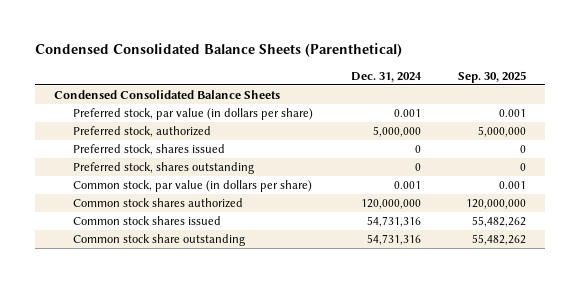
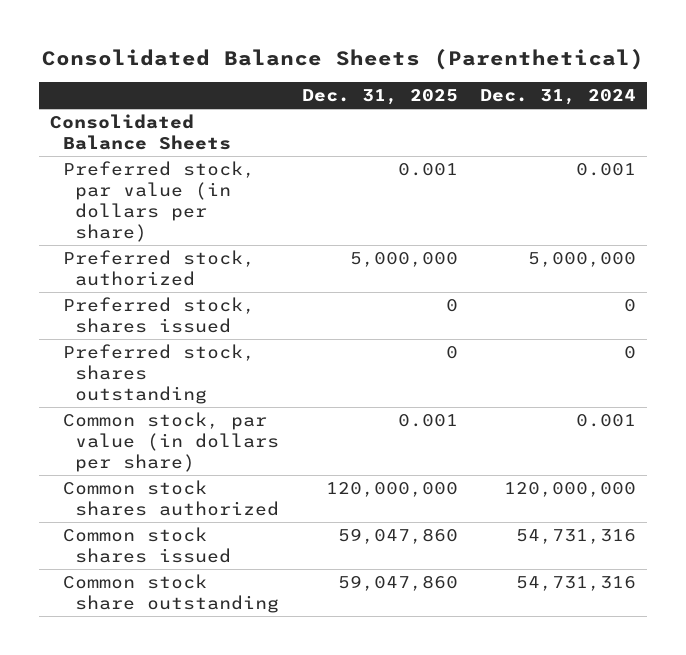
- Condensed Consolidated Balance Sheets (Parenthetical)
+ Consolidated Balance Sheets (Parenthetical)
- | Dec. 31, 2024 | Sep. 30, 2025
+ | Dec. 31, 2025 | Dec. 31, 2024
- Condensed Consolidated Balance Sheets
+ Consolidated Balance Sheets

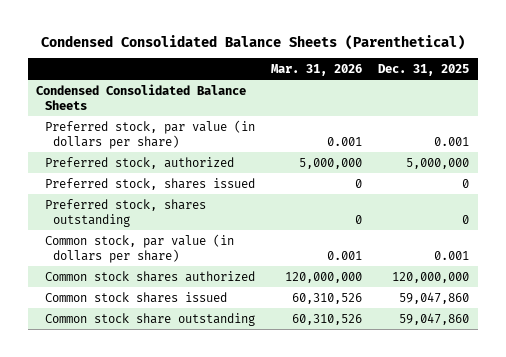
- Consolidated Balance Sheets (Parenthetical)
+ Condensed Consolidated Balance Sheets (Parenthetical)
- | Dec. 31, 2025 | Dec. 31, 2024
+ | Mar. 31, 2026 | Dec. 31, 2025
- Consolidated Balance Sheets
+ Condensed Consolidated Balance Sheets

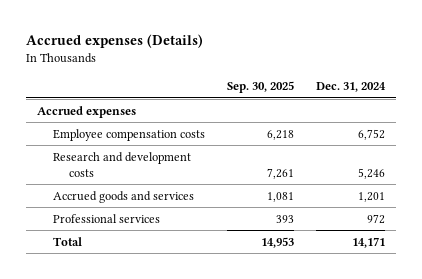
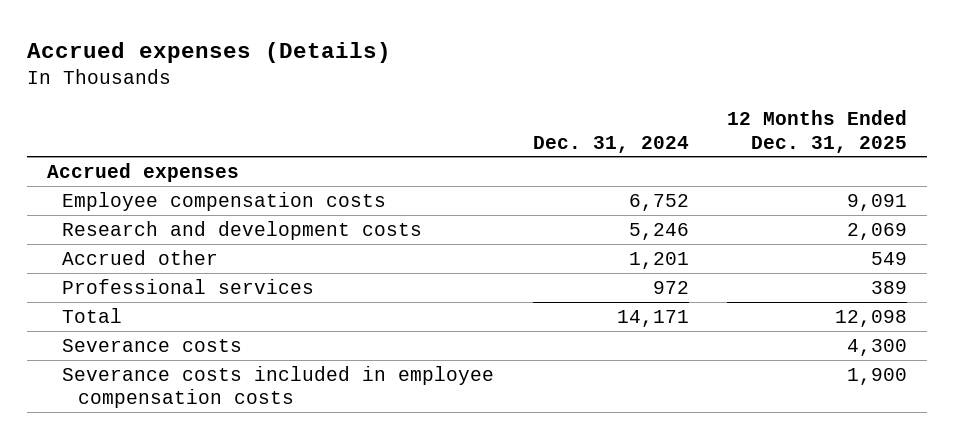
- | Sep. 30, 2025 | Dec. 31, 2024
+ | Dec. 31, 2024 | 12 Months Ended Dec. 31, 2025
- Accrued goods and services | 1,081 | 1,201
+ Accrued other | 1,201 | 549
+ Severance costs | | 4,300
+ Severance costs included in employee compensation costs | | 1,900

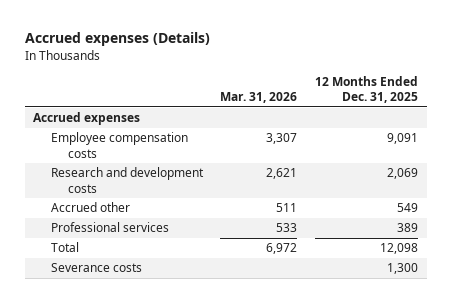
- | Dec. 31, 2024 | 12 Months Ended Dec. 31, 2025
+ | Mar. 31, 2026 | 12 Months Ended Dec. 31, 2025
- Severance costs | | 4,300
- Severance costs included in employee compensation costs | | 1,900
+ Severance costs | | 1,300

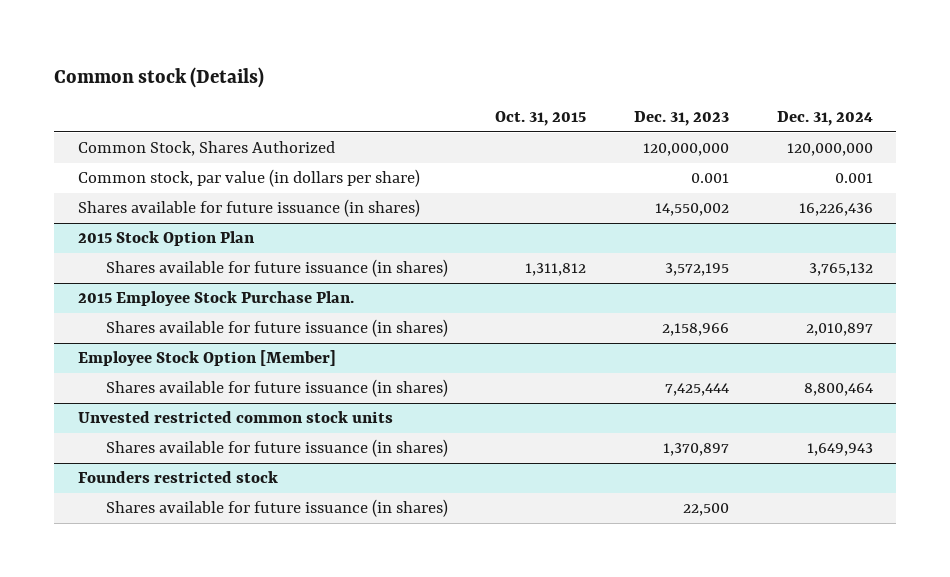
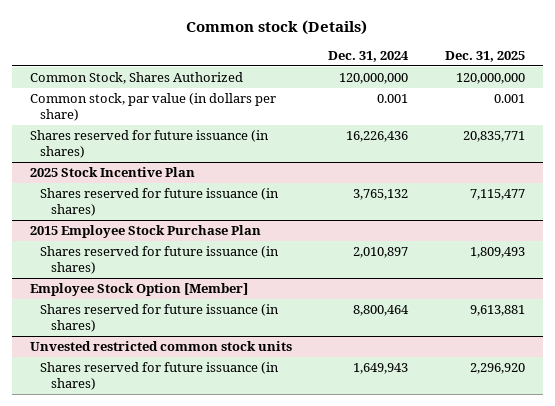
- | Oct. 31, 2015 | Dec. 31, 2023 | Dec. 31, 2024
+ | Dec. 31, 2024 | Dec. 31, 2025
- Shares available for future issuance (in shares) | | 14,550,002 | 16,226,436
- 2015 Stock Option Plan
- Shares available for future issuance (in shares) | 1,311,812 | 3,572,195 | 3,765,132
- 2015 Employee Stock Purchase Plan.
- Shares available for future issuance (in shares) | | 2,158,966 | 2,010,897
+ Shares reserved for future issuance (in shares) | 16,226,436 | 20,835,771
+ 2025 Stock Incentive Plan
+ Shares reserved for future issuance (in shares) | 3,765,132 | 7,115,477
+ 2015 Employee Stock Purchase Plan
+ Shares reserved for future issuance (in shares) | 2,010,897 | 1,809,493
@ Employee Stock Option [Member]
- Shares available for future issuance (in shares) | | 7,425,444 | 8,800,464
+ Shares reserved for future issuance (in shares) | 8,800,464 | 9,613,881
@ Unvested restricted common stock units
- Shares available for future issuance (in shares) | | 1,370,897 | 1,649,943
- Founders restricted stock
- Shares available for future issuance (in shares) | | 22,500 |
@ Unvested restricted common stock units
+ Shares reserved for future issuance (in shares) | 1,649,943 | 2,296,920

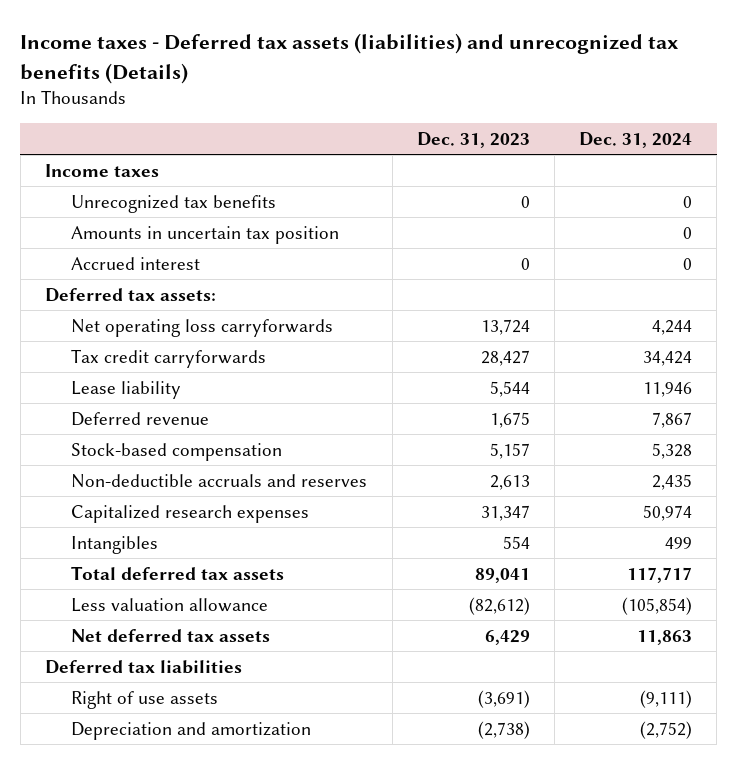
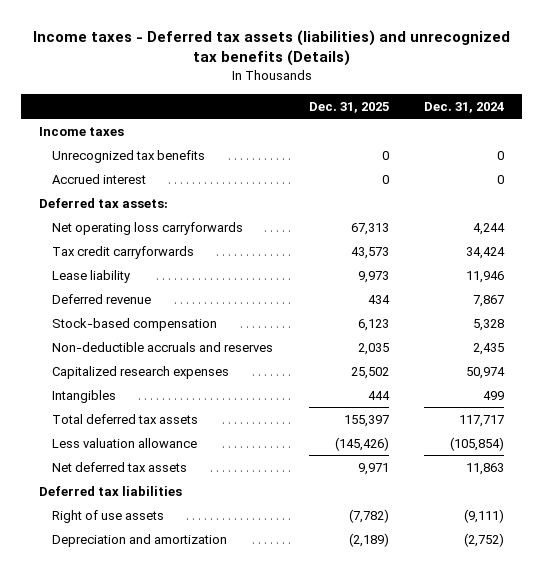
- | Dec. 31, 2023 | Dec. 31, 2024
+ | Dec. 31, 2025 | Dec. 31, 2024
- Amounts in uncertain tax position | | 0

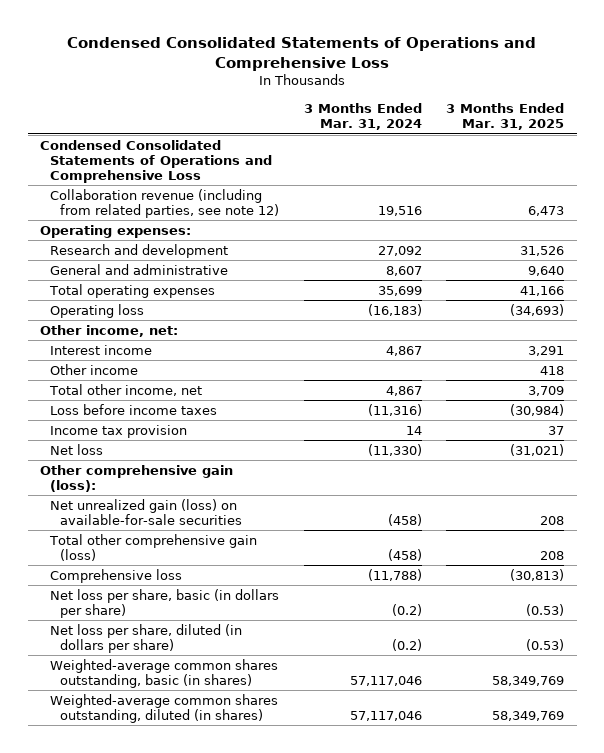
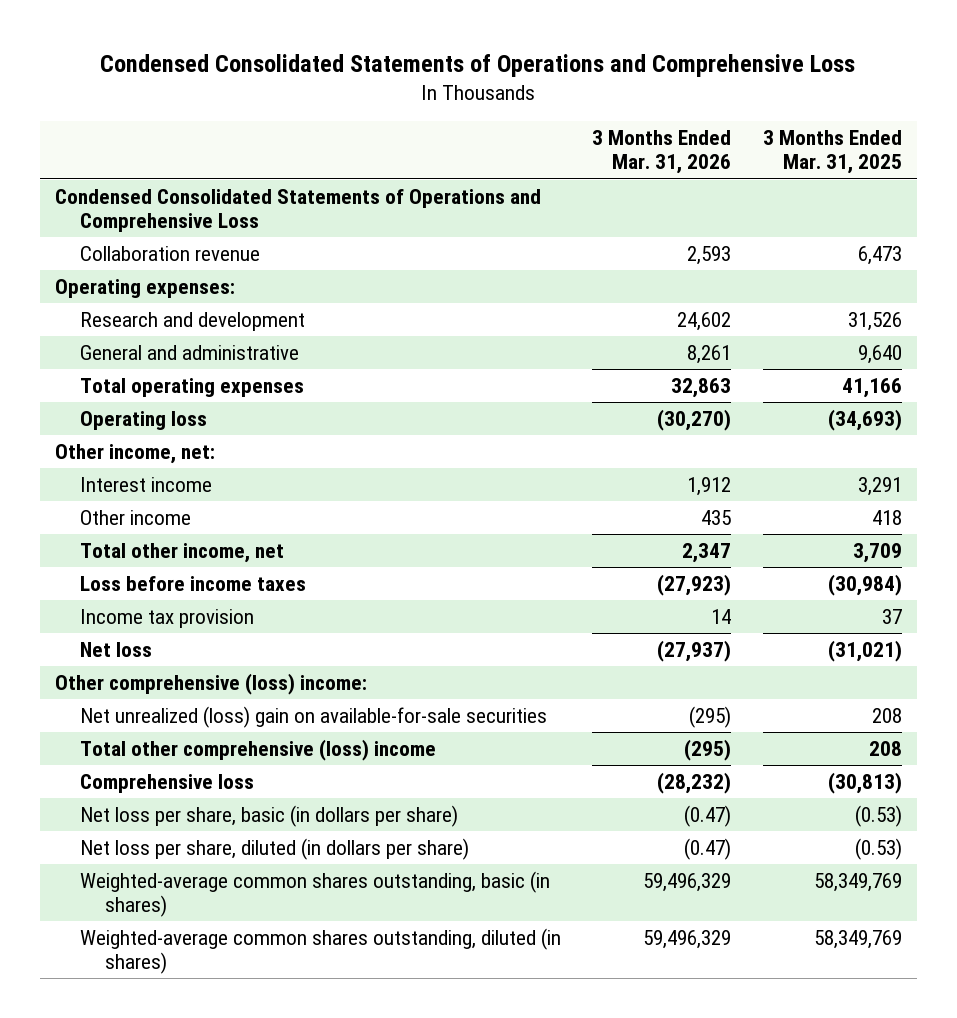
- | 3 Months Ended Mar. 31, 2024 | 3 Months Ended Mar. 31, 2025
+ | 3 Months Ended Mar. 31, 2026 | 3 Months Ended Mar. 31, 2025
- Collaboration revenue (including from related parties, see note 12) | 19,516 | 6,473
+ Collaboration revenue | 2,593 | 6,473
- Other comprehensive gain (loss):
- Net unrealized gain (loss) on available-for-sale securities | (458) | 208
- Total other comprehensive gain (loss) | (458) | 208
+ Other comprehensive (loss) income:
+ Net unrealized (loss) gain on available-for-sale securities | (295) | 208
+ Total other comprehensive (loss) income | (295) | 208

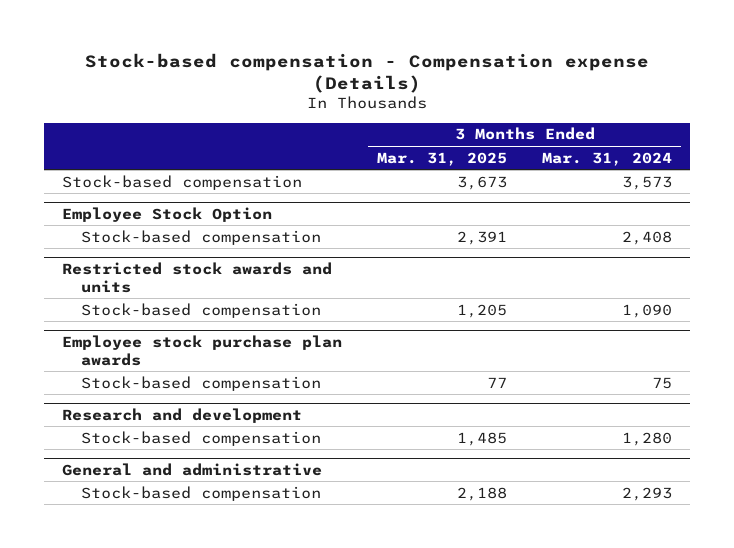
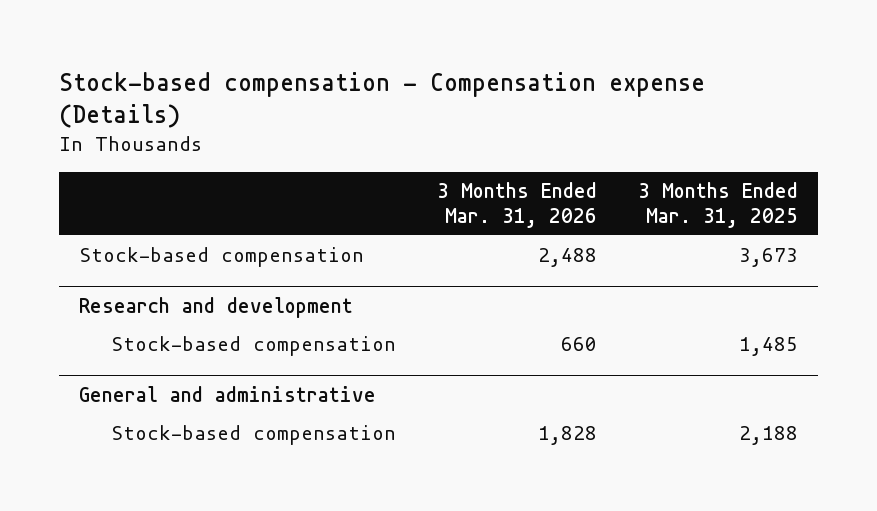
- | 3 Months Ended Mar. 31, 2025 | 3 Months Ended Mar. 31, 2024
+ | 3 Months Ended Mar. 31, 2026 | 3 Months Ended Mar. 31, 2025
- Employee Stock Option
- Stock-based compensation | 2,391 | 2,408
- Restricted stock awards and units
- Stock-based compensation | 1,205 | 1,090
- Employee stock purchase plan awards
- Stock-based compensation | 77 | 75

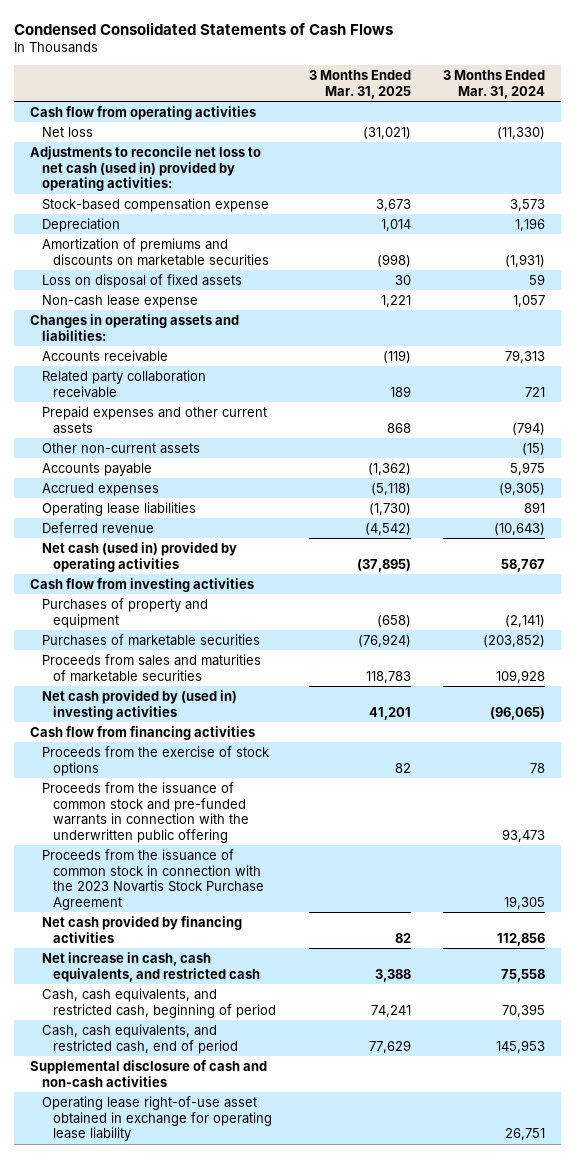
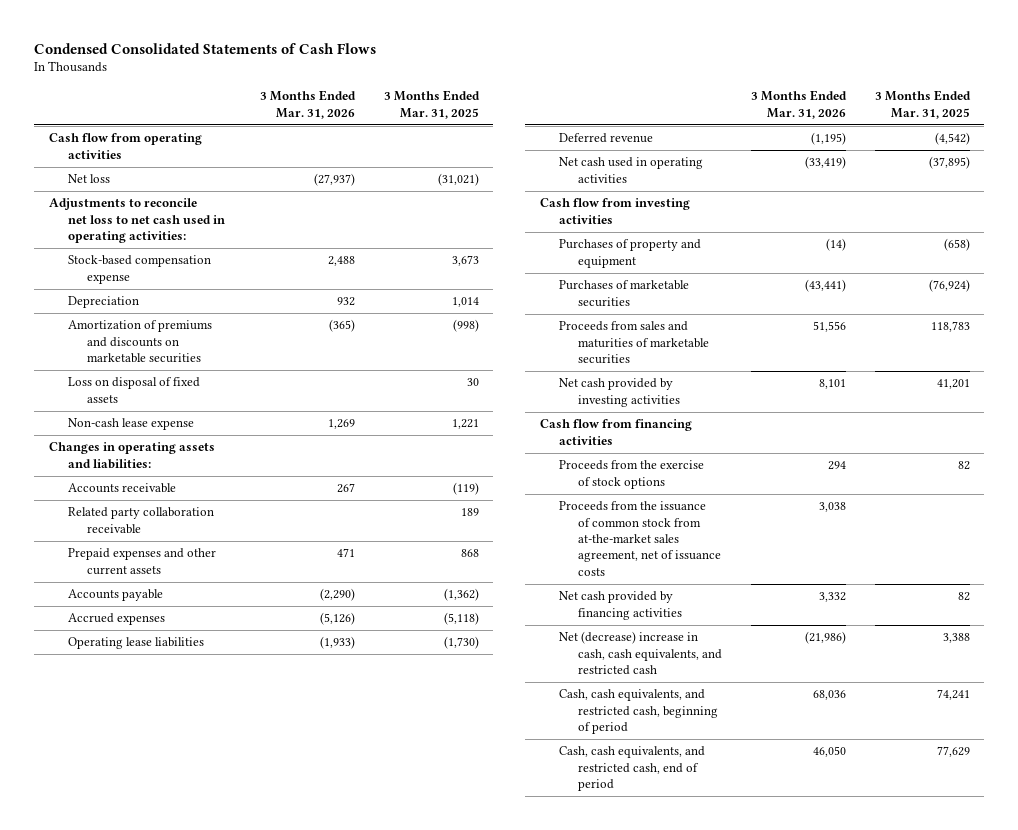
- | 3 Months Ended Mar. 31, 2025 | 3 Months Ended Mar. 31, 2024
+ | 3 Months Ended Mar. 31, 2026 | 3 Months Ended Mar. 31, 2025
- Adjustments to reconcile net loss to net cash (used in) provided by operating activities:
+ Adjustments to reconcile net loss to net cash used in operating activities:
- Other non-current assets | | (15)
- Net cash (used in) provided by operating activities | (37,895) | 58,767
+ Net cash used in operating activities | (33,419) | (37,895)
- Net cash provided by (used in) investing activities | 41,201 | (96,065)
+ Net cash provided by investing activities | 8,101 | 41,201
- Proceeds from the issuance of common stock and pre-funded warrants in connection with the underwritten public offering | | 93,473
- Proceeds from the issuance of common stock in connection with the 2023 Novartis Stock Purchase Agreement | | 19,305
+ Proceeds from the issuance of common stock from at-the-market sales agreement, net of issuance costs | 3,038 |
- Net increase in cash, cash equivalents, and restricted cash | 3,388 | 75,558
+ Net (decrease) increase in cash, cash equivalents, and restricted cash | (21,986) | 3,388
- Supplemental disclosure of cash and non-cash activities
- Operating lease right-of-use asset obtained in exchange for operating lease liability | | 26,751

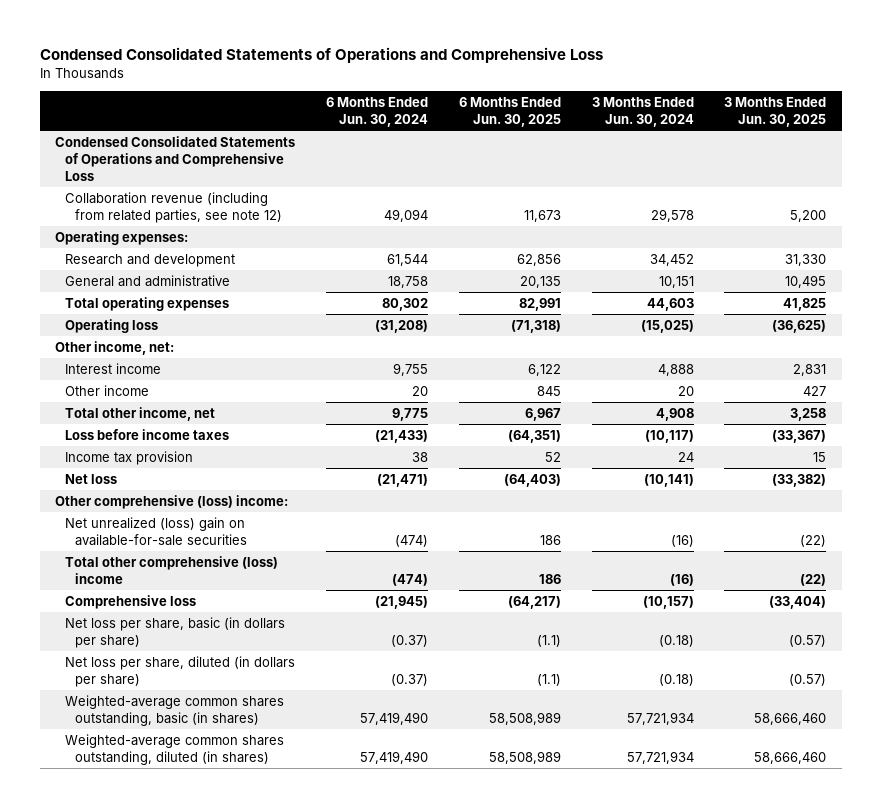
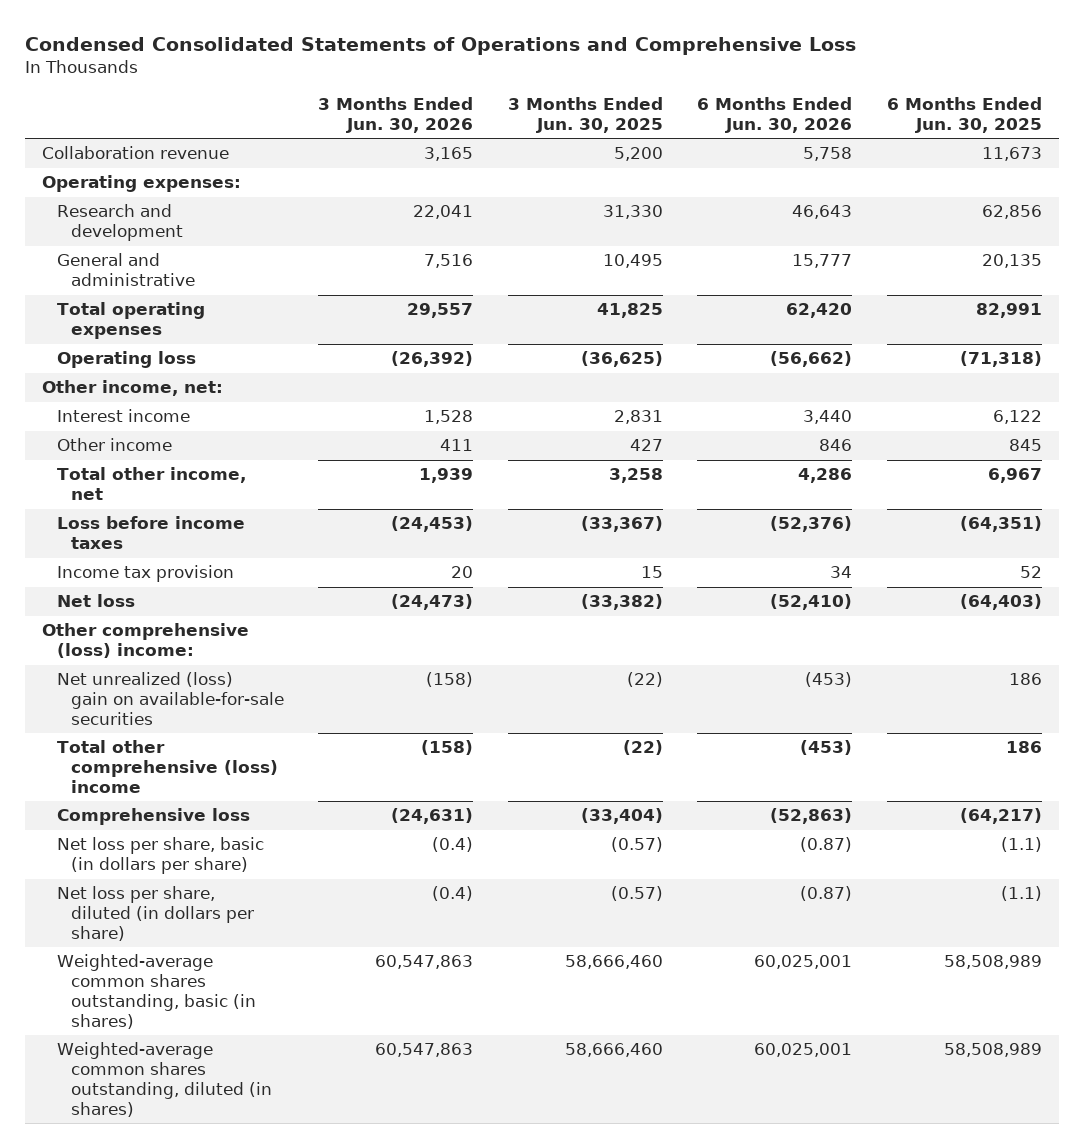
- | 6 Months Ended Jun. 30, 2024 | 6 Months Ended Jun. 30, 2025 | 3 Months Ended Jun. 30, 2024 | 3 Months Ended Jun. 30, 2025
+ | 3 Months Ended Jun. 30, 2026 | 3 Months Ended Jun. 30, 2025 | 6 Months Ended Jun. 30, 2026 | 6 Months Ended Jun. 30, 2025
- Condensed Consolidated Statements of Operations and Comprehensive Loss
- Collaboration revenue (including from related parties, see note 12) | 49,094 | 11,673 | 29,578 | 5,200
+ Collaboration revenue | 3,165 | 5,200 | 5,758 | 11,673

